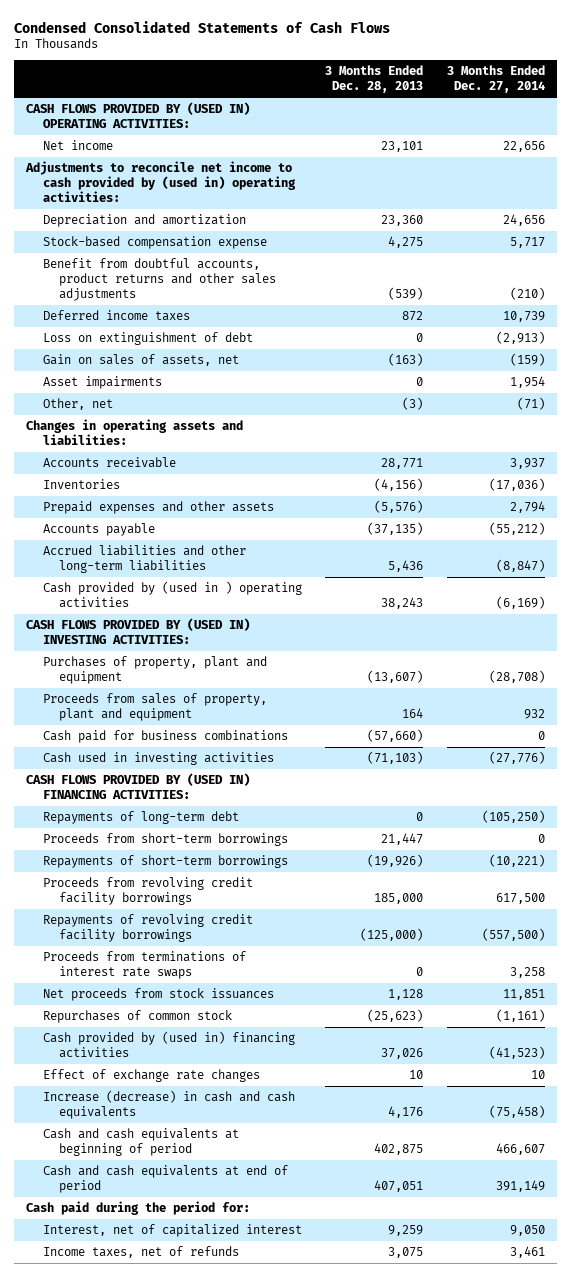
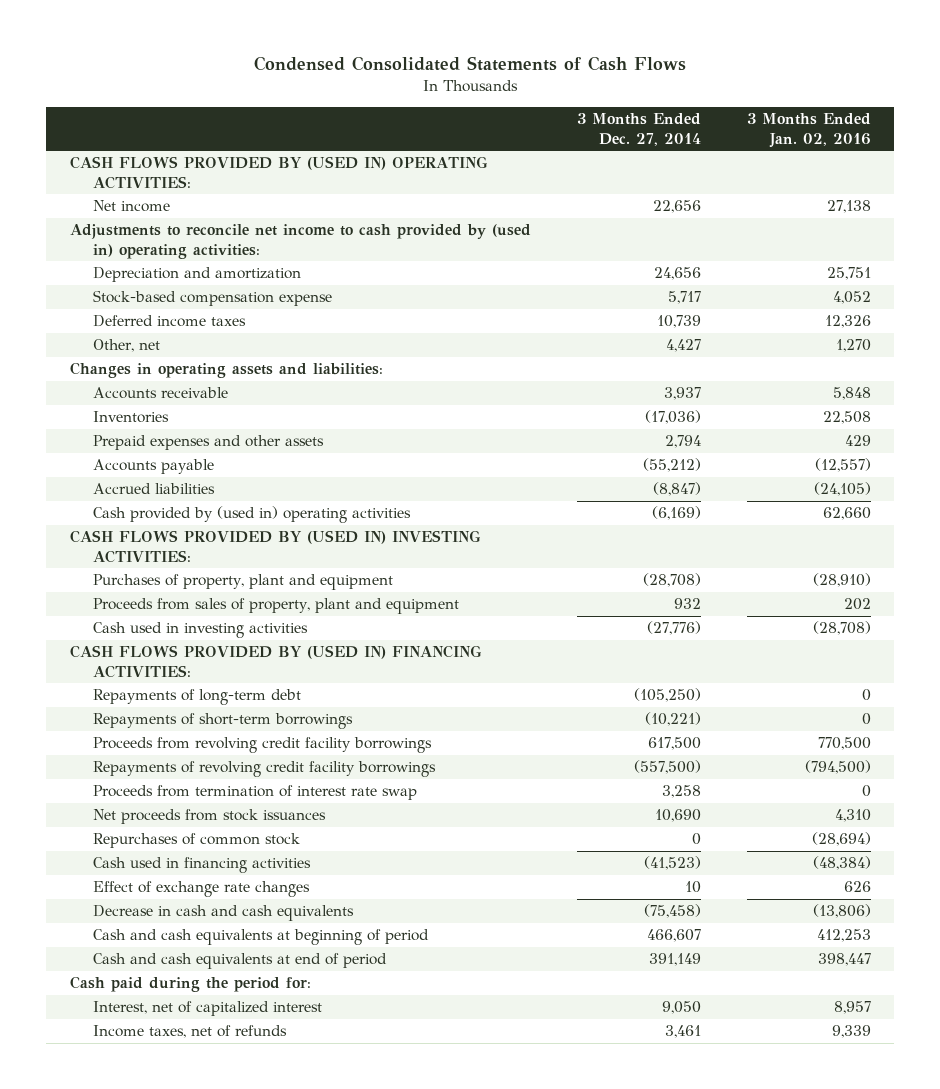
- | 3 Months Ended Dec. 28, 2013 | 3 Months Ended Dec. 27, 2014
+ | 3 Months Ended Dec. 27, 2014 | 3 Months Ended Jan. 02, 2016
- Benefit from doubtful accounts, product returns and other sales adjustments | (539) | (210)
- Loss on extinguishment of debt | 0 | (2,913)
- Gain on sales of assets, net | (163) | (159)
- Asset impairments | 0 | 1,954
- Other, net | (3) | (71)
+ Other, net | 4,427 | 1,270
- Accrued liabilities and other long-term liabilities | 5,436 | (8,847)
- Cash provided by (used in ) operating activities | 38,243 | (6,169)
+ Accrued liabilities | (8,847) | (24,105)
+ Cash provided by (used in) operating activities | (6,169) | 62,660
- Cash paid for business combinations | (57,660) | 0
- Proceeds from short-term borrowings | 21,447 | 0
- Proceeds from terminations of interest rate swaps | 0 | 3,258
- Net proceeds from stock issuances | 1,128 | 11,851
- Repurchases of common stock | (25,623) | (1,161)
- Cash provided by (used in) financing activities | 37,026 | (41,523)
+ Proceeds from termination of interest rate swap | 3,258 | 0
+ Net proceeds from stock issuances | 10,690 | 4,310
+ Repurchases of common stock | 0 | (28,694)
+ Cash used in financing activities | (41,523) | (48,384)
- Increase (decrease) in cash and cash equivalents | 4,176 | (75,458)
+ Decrease in cash and cash equivalents | (75,458) | (13,806)

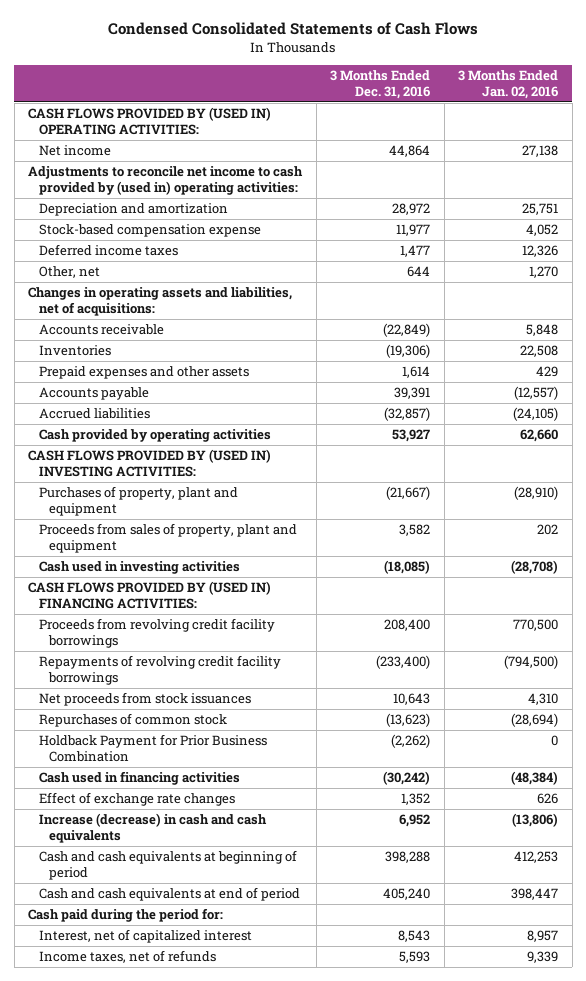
- | 3 Months Ended Dec. 27, 2014 | 3 Months Ended Jan. 02, 2016
+ | 3 Months Ended Dec. 31, 2016 | 3 Months Ended Jan. 02, 2016
- Changes in operating assets and liabilities:
+ Changes in operating assets and liabilities, net of acquisitions:
- Cash provided by (used in) operating activities | (6,169) | 62,660
+ Cash provided by operating activities | 53,927 | 62,660
- Repayments of long-term debt | (105,250) | 0
- Repayments of short-term borrowings | (10,221) | 0
- Proceeds from termination of interest rate swap | 3,258 | 0
+ Holdback Payment for Prior Business Combination | (2,262) | 0
- Decrease in cash and cash equivalents | (75,458) | (13,806)
+ Increase (decrease) in cash and cash equivalents | 6,952 | (13,806)

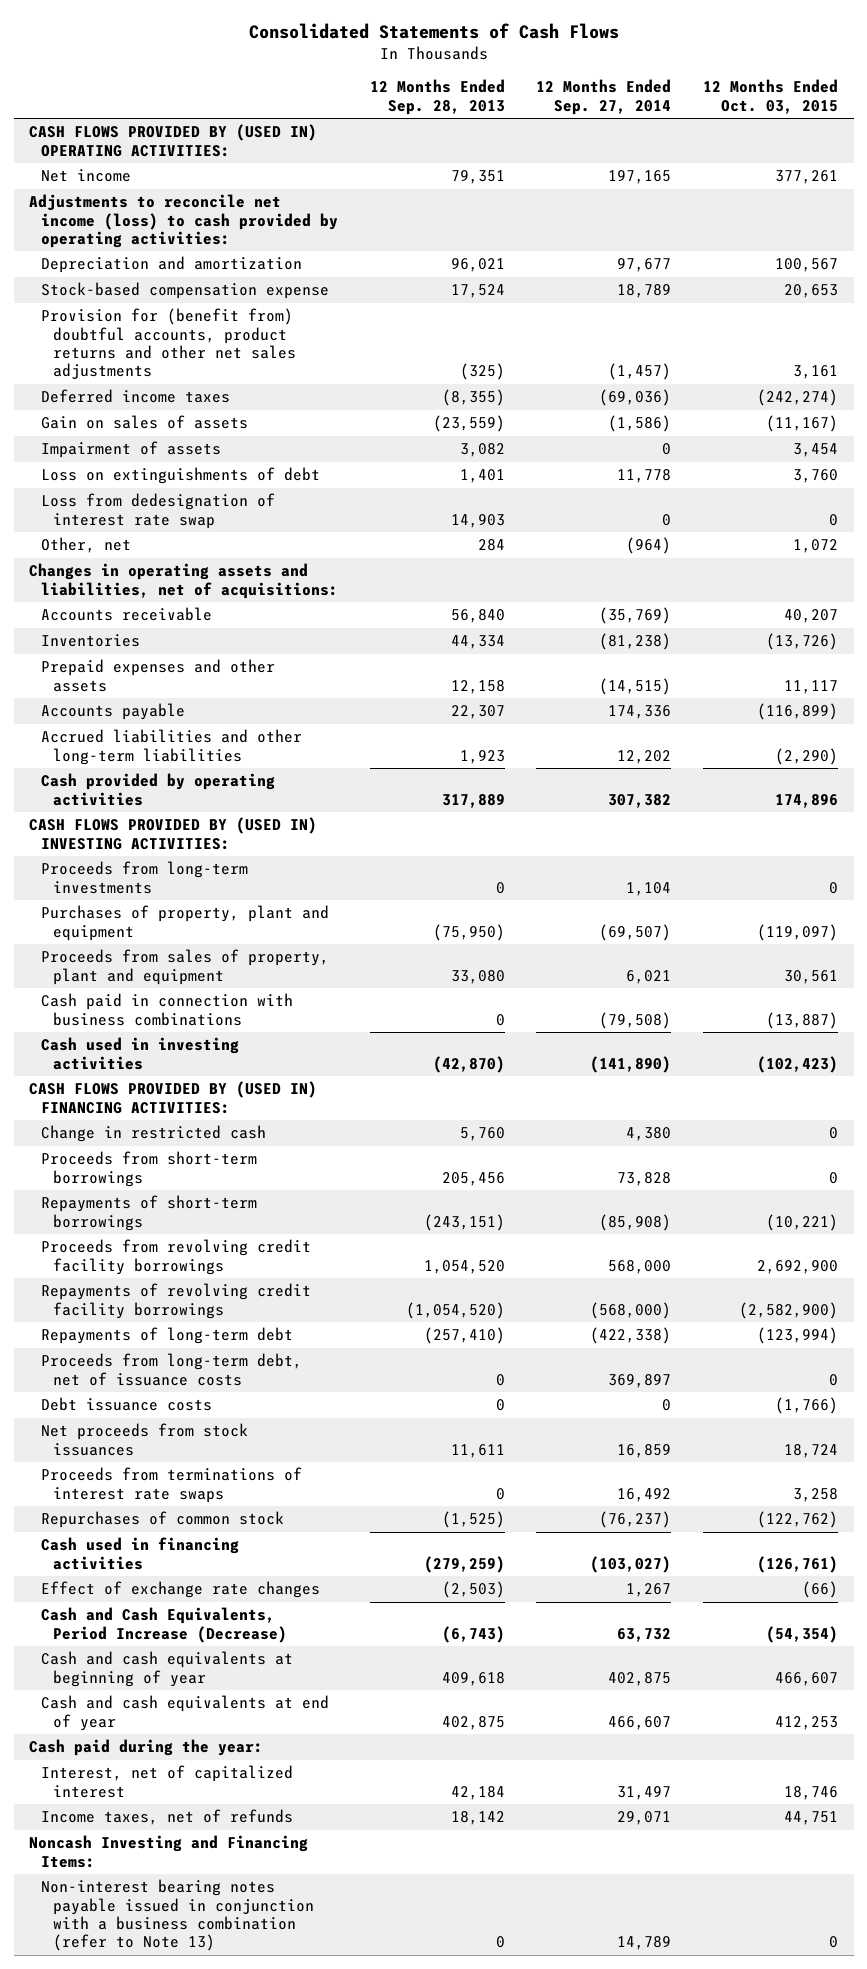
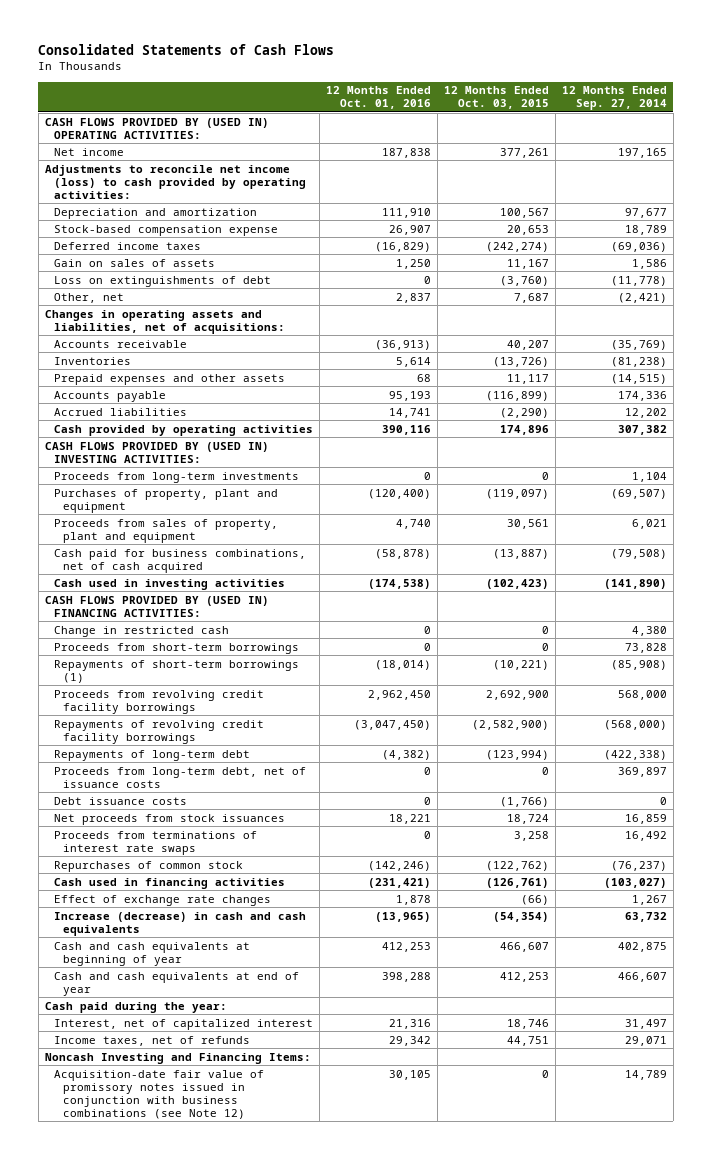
- | 12 Months Ended Sep. 28, 2013 | 12 Months Ended Sep. 27, 2014 | 12 Months Ended Oct. 03, 2015
+ | 12 Months Ended Oct. 01, 2016 | 12 Months Ended Oct. 03, 2015 | 12 Months Ended Sep. 27, 2014
- Provision for (benefit from) doubtful accounts, product returns and other net sales adjustments | (325) | (1,457) | 3,161
- Gain on sales of assets | (23,559) | (1,586) | (11,167)
- Impairment of assets | 3,082 | 0 | 3,454
- Loss on extinguishments of debt | 1,401 | 11,778 | 3,760
- Loss from dedesignation of interest rate swap | 14,903 | 0 | 0
- Other, net | 284 | (964) | 1,072
+ Gain on sales of assets | 1,250 | 11,167 | 1,586
+ Loss on extinguishments of debt | 0 | (3,760) | (11,778)
+ Other, net | 2,837 | 7,687 | (2,421)
- Accrued liabilities and other long-term liabilities | 1,923 | 12,202 | (2,290)
+ Accrued liabilities | 14,741 | (2,290) | 12,202
- Cash paid in connection with business combinations | 0 | (79,508) | (13,887)
+ Cash paid for business combinations, net of cash acquired | (58,878) | (13,887) | (79,508)
- Repayments of short-term borrowings | (243,151) | (85,908) | (10,221)
+ Repayments of short-term borrowings (1) | (18,014) | (10,221) | (85,908)
- Cash and Cash Equivalents, Period Increase (Decrease) | (6,743) | 63,732 | (54,354)
+ Increase (decrease) in cash and cash equivalents | (13,965) | (54,354) | 63,732
- Non-interest bearing notes payable issued in conjunction with a business combination (refer to Note 13) | 0 | 14,789 | 0
+ Acquisition-date fair value of promissory notes issued in conjunction with business combinations (see Note 12) | 30,105 | 0 | 14,789

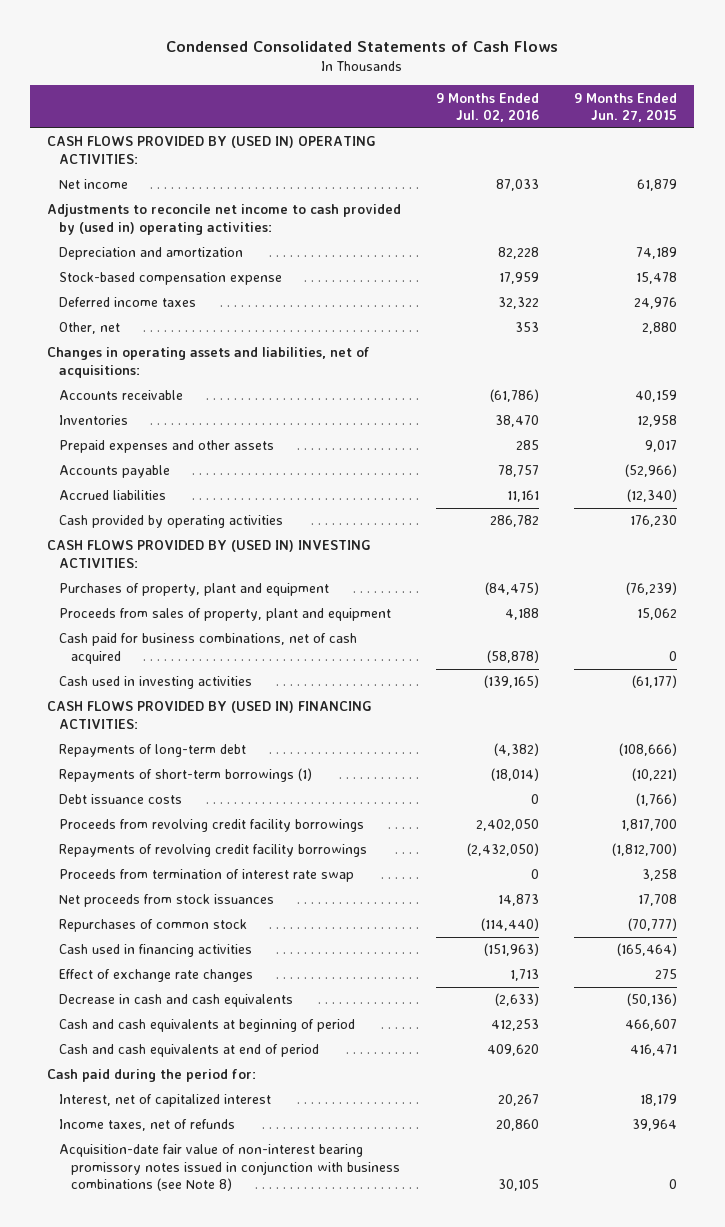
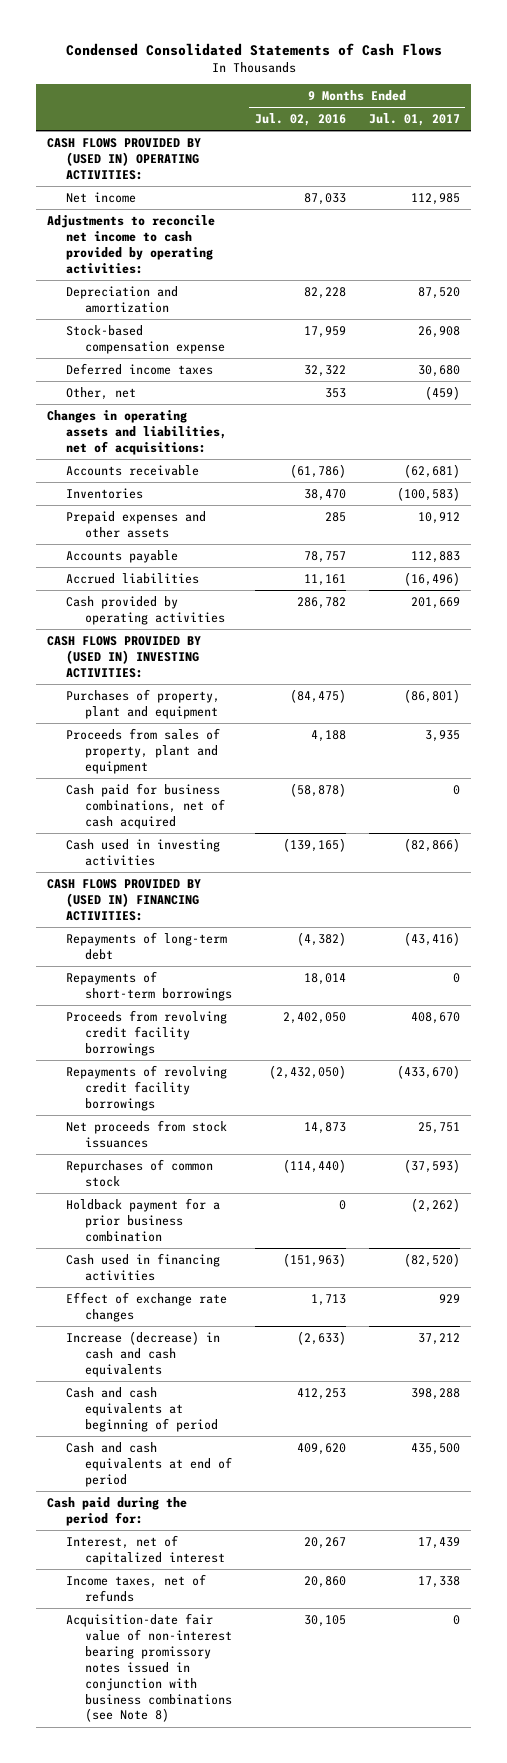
- | 9 Months Ended Jul. 02, 2016 | 9 Months Ended Jun. 27, 2015
+ | 9 Months Ended Jul. 02, 2016 | 9 Months Ended Jul. 01, 2017
- Adjustments to reconcile net income to cash provided by (used in) operating activities:
+ Adjustments to reconcile net income to cash provided by operating activities:
- Repayments of short-term borrowings (1) | (18,014) | (10,221)
- Debt issuance costs | 0 | (1,766)
+ Repayments of short-term borrowings | 18,014 | 0
- Proceeds from termination of interest rate swap | 0 | 3,258
+ Holdback payment for a prior business combination | 0 | (2,262)
- Decrease in cash and cash equivalents | (2,633) | (50,136)
+ Increase (decrease) in cash and cash equivalents | (2,633) | 37,212

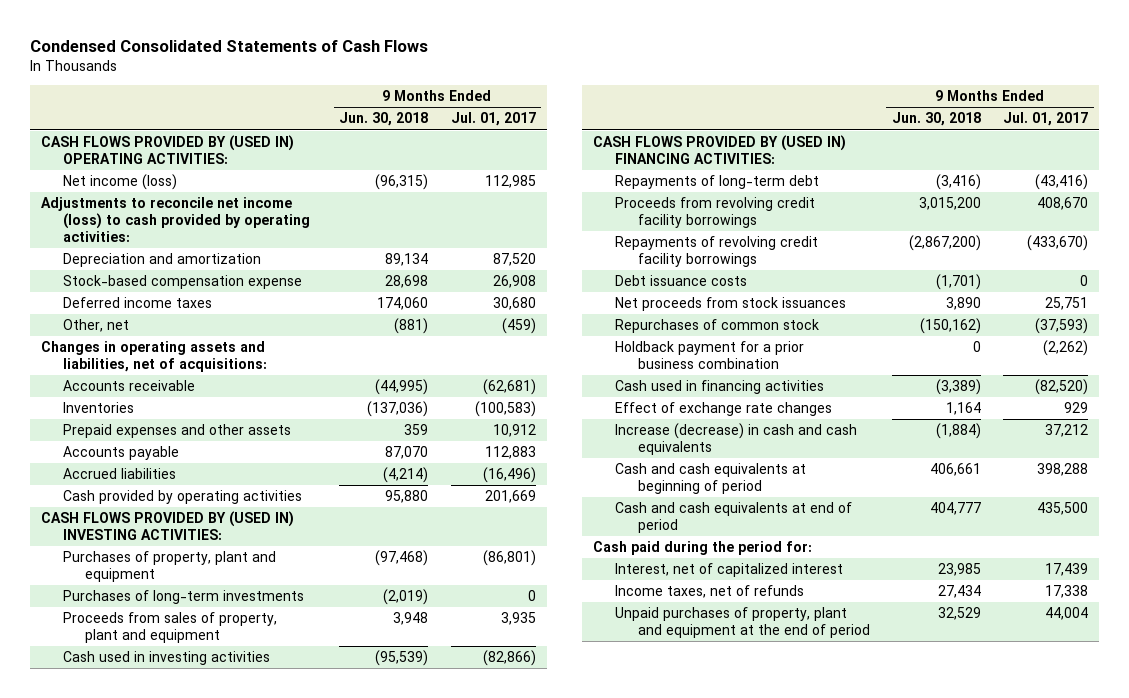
- | 9 Months Ended Jul. 02, 2016 | 9 Months Ended Jul. 01, 2017
+ | 9 Months Ended Jun. 30, 2018 | 9 Months Ended Jul. 01, 2017
- Net income | 87,033 | 112,985
- Adjustments to reconcile net income to cash provided by operating activities:
+ Net income (loss) | (96,315) | 112,985
+ Adjustments to reconcile net income (loss) to cash provided by operating activities:
+ Purchases of long-term investments | (2,019) | 0
- Cash paid for business combinations, net of cash acquired | (58,878) | 0
- Repayments of short-term borrowings | 18,014 | 0
+ Debt issuance costs | (1,701) | 0
- Acquisition-date fair value of non-interest bearing promissory notes issued in conjunction with business combinations (see Note 8) | 30,105 | 0
+ Unpaid purchases of property, plant and equipment at the end of period | 32,529 | 44,004

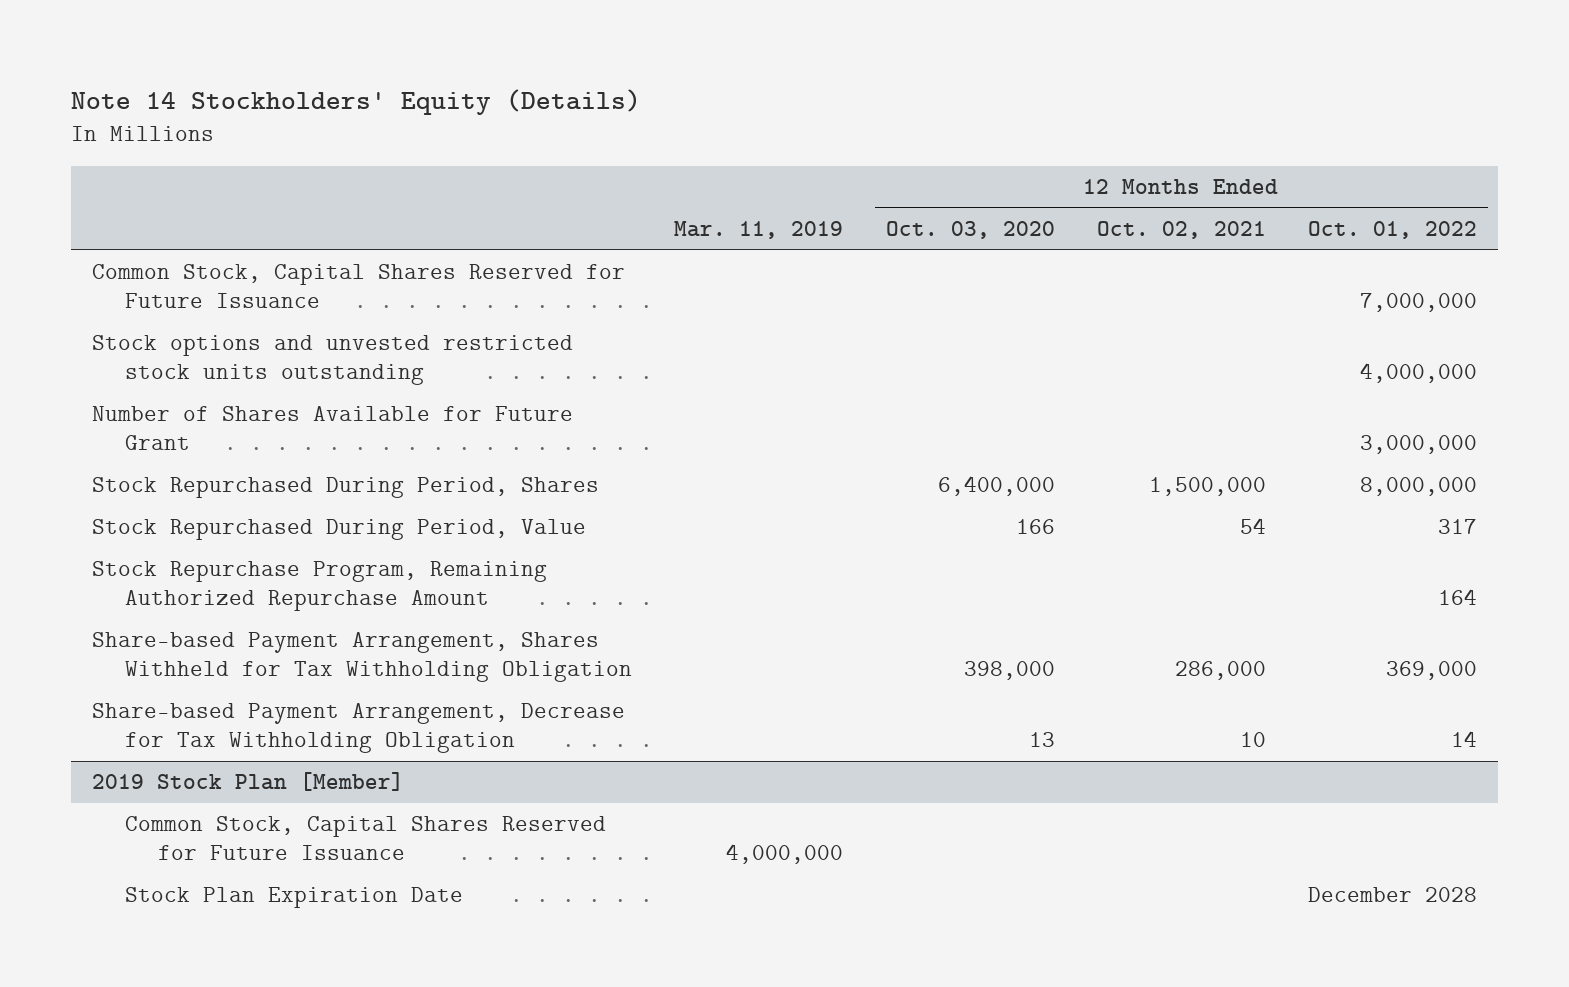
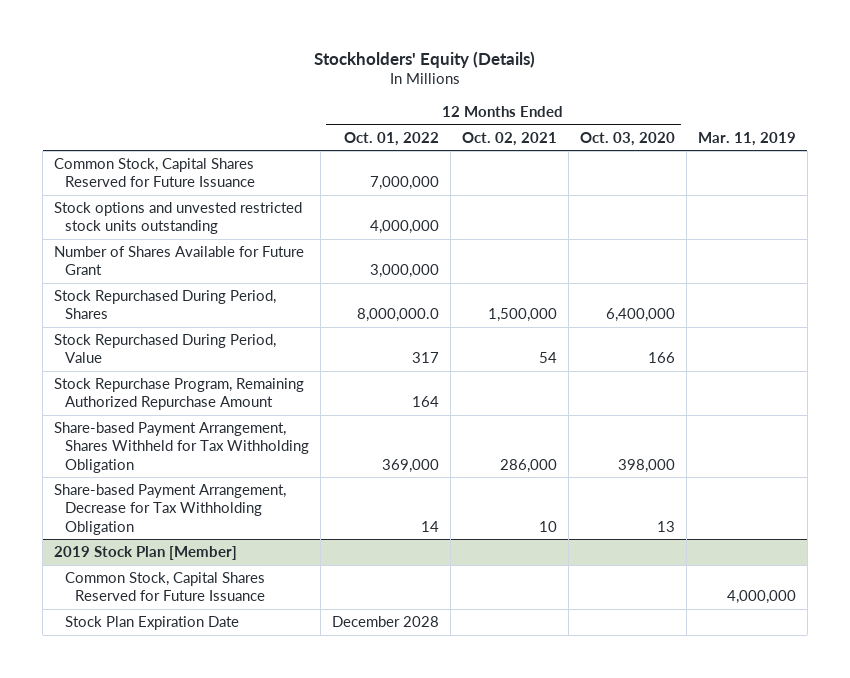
- Note 14 Stockholders' Equity (Details)
+ Stockholders' Equity (Details)
- | Mar. 11, 2019 | 12 Months Ended Oct. 03, 2020 | 12 Months Ended Oct. 02, 2021 | 12 Months Ended Oct. 01, 2022
+ | 12 Months Ended Oct. 01, 2022 | 12 Months Ended Oct. 02, 2021 | 12 Months Ended Oct. 03, 2020 | Mar. 11, 2019
- Stock Repurchased During Period, Shares | | 6,400,000 | 1,500,000 | 8,000,000
+ Stock Repurchased During Period, Shares | 8,000,000.0 | 1,500,000 | 6,400,000 |

